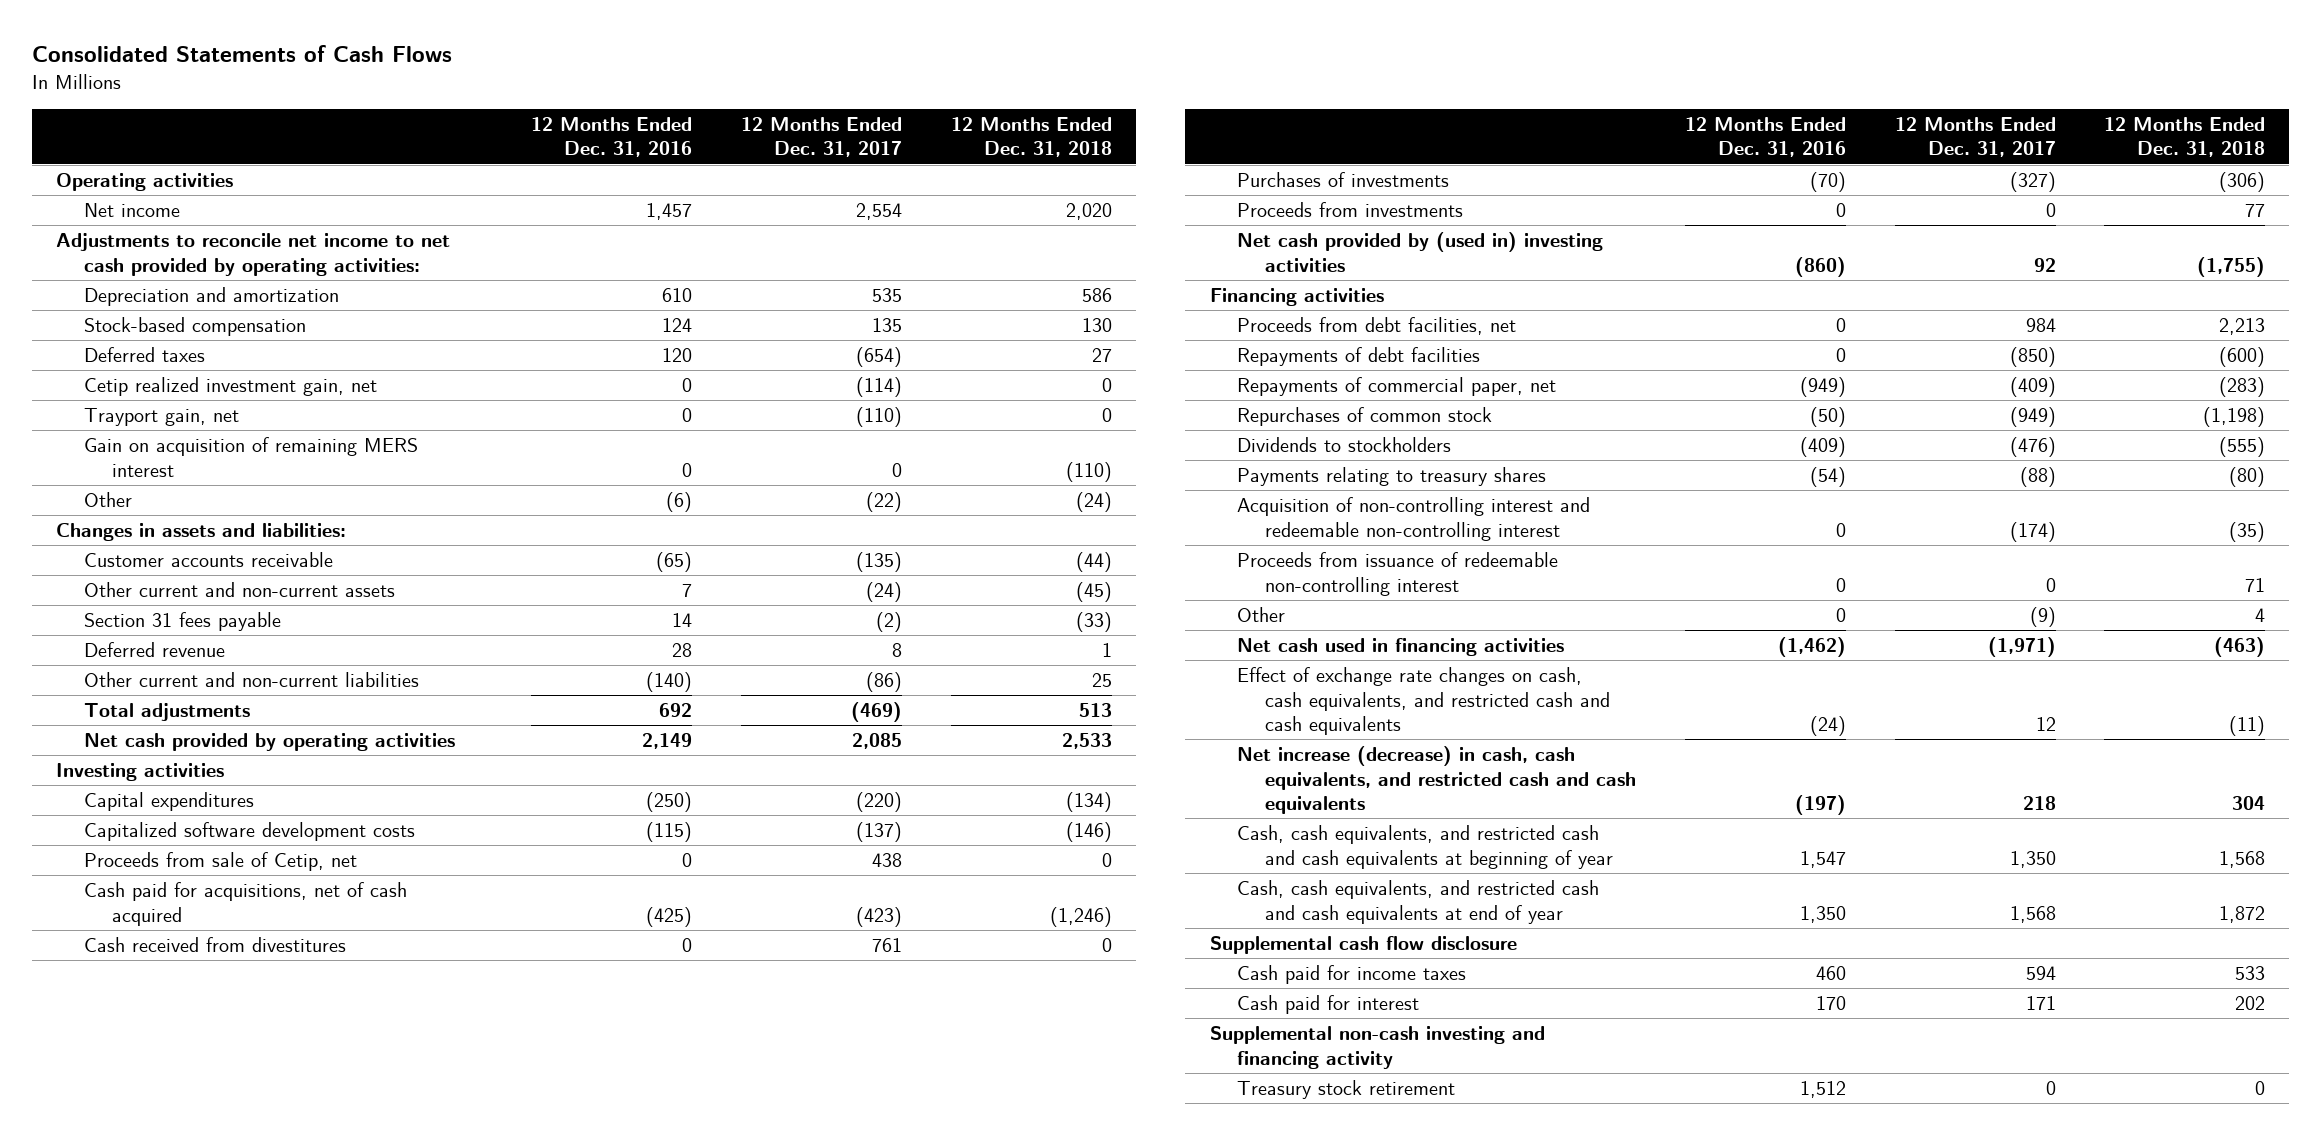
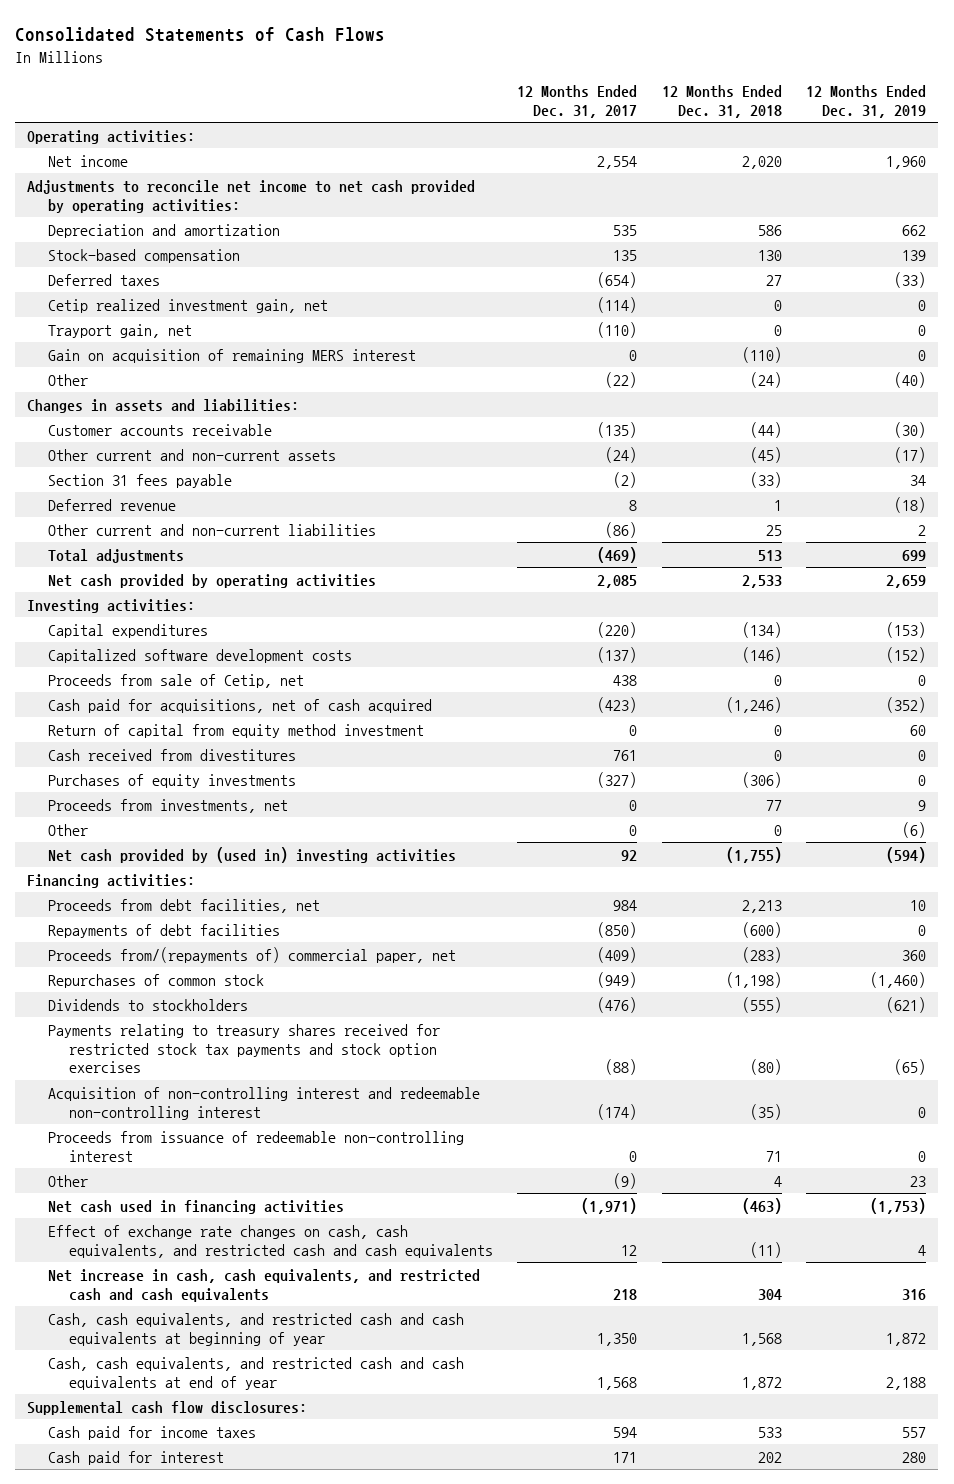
- | 12 Months Ended Dec. 31, 2016 | 12 Months Ended Dec. 31, 2017 | 12 Months Ended Dec. 31, 2018
+ | 12 Months Ended Dec. 31, 2017 | 12 Months Ended Dec. 31, 2018 | 12 Months Ended Dec. 31, 2019
- Operating activities
+ Operating activities:
- Investing activities
+ Investing activities:
+ Return of capital from equity method investment | 0 | 0 | 60
- Purchases of investments | (70) | (327) | (306)
- Proceeds from investments | 0 | 0 | 77
+ Purchases of equity investments | (327) | (306) | 0
+ Proceeds from investments, net | 0 | 77 | 9
+ Other | 0 | 0 | (6)
- Financing activities
+ Financing activities:
- Repayments of commercial paper, net | (949) | (409) | (283)
+ Proceeds from/(repayments of) commercial paper, net | (409) | (283) | 360
- Payments relating to treasury shares | (54) | (88) | (80)
+ Payments relating to treasury shares received for restricted stock tax payments and stock option exercises | (88) | (80) | (65)
- Net increase (decrease) in cash, cash equivalents, and restricted cash and cash equivalents | (197) | 218 | 304
+ Net increase in cash, cash equivalents, and restricted cash and cash equivalents | 218 | 304 | 316
- Supplemental cash flow disclosure
+ Supplemental cash flow disclosures:
- Supplemental non-cash investing and financing activity
- Treasury stock retirement | 1,512 | 0 | 0

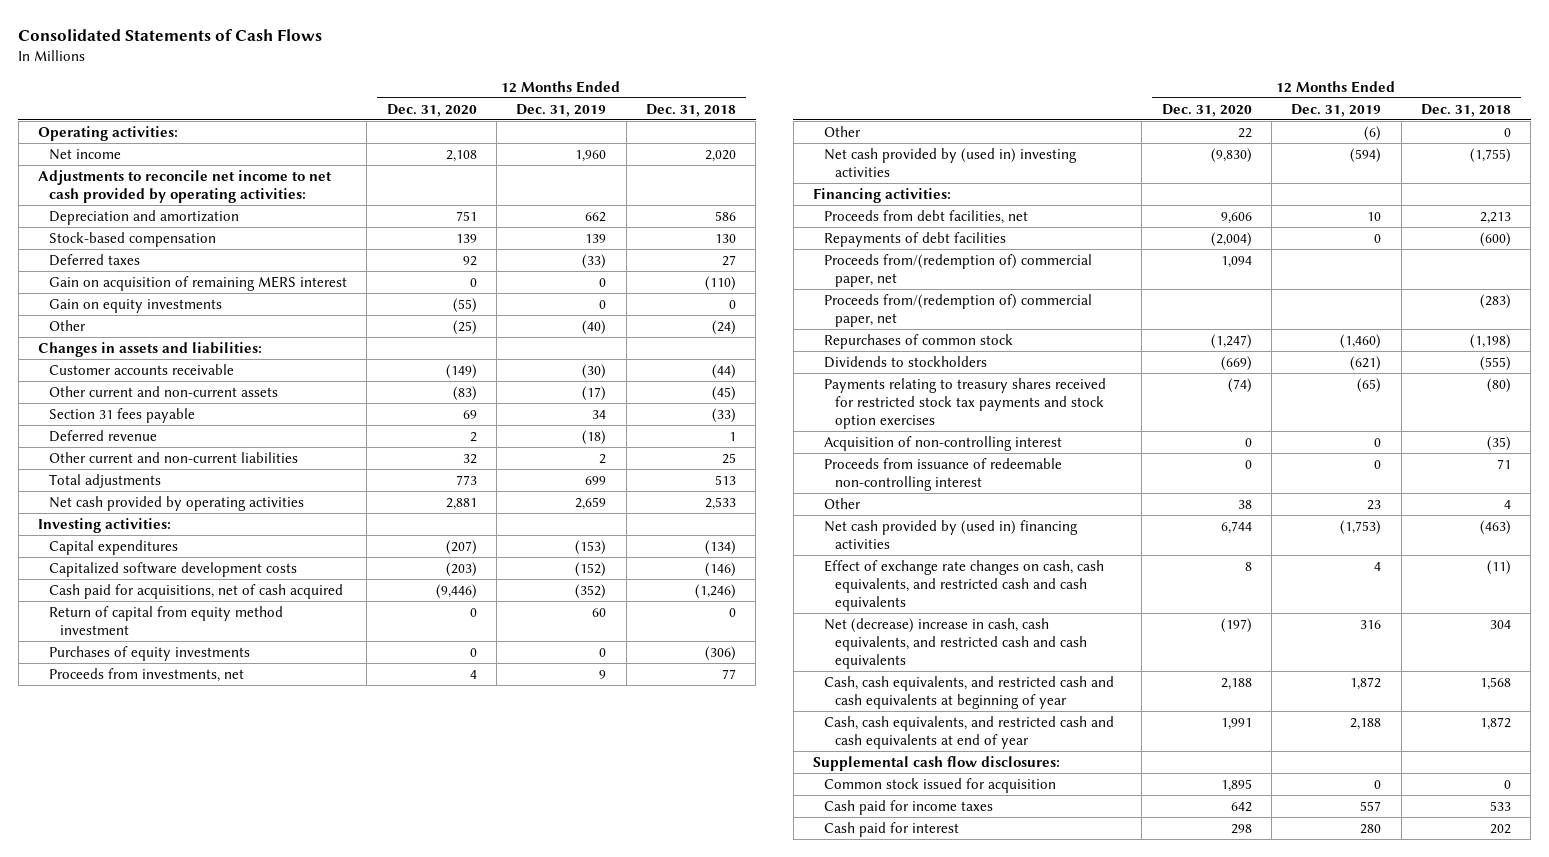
- | 12 Months Ended Dec. 31, 2017 | 12 Months Ended Dec. 31, 2018 | 12 Months Ended Dec. 31, 2019
+ | 12 Months Ended Dec. 31, 2020 | 12 Months Ended Dec. 31, 2019 | 12 Months Ended Dec. 31, 2018
- Cetip realized investment gain, net | (114) | 0 | 0
- Trayport gain, net | (110) | 0 | 0
+ Gain on equity investments | (55) | 0 | 0
- Proceeds from sale of Cetip, net | 438 | 0 | 0
- Cash received from divestitures | 761 | 0 | 0
- Proceeds from/(repayments of) commercial paper, net | (409) | (283) | 360
+ Proceeds from/(redemption of) commercial paper, net | 1,094 | |
+ Proceeds from/(redemption of) commercial paper, net | | | (283)
- Acquisition of non-controlling interest and redeemable non-controlling interest | (174) | (35) | 0
+ Acquisition of non-controlling interest | 0 | 0 | (35)
- Net cash used in financing activities | (1,971) | (463) | (1,753)
+ Net cash provided by (used in) financing activities | 6,744 | (1,753) | (463)
- Net increase in cash, cash equivalents, and restricted cash and cash equivalents | 218 | 304 | 316
+ Net (decrease) increase in cash, cash equivalents, and restricted cash and cash equivalents | (197) | 316 | 304
+ Common stock issued for acquisition | 1,895 | 0 | 0

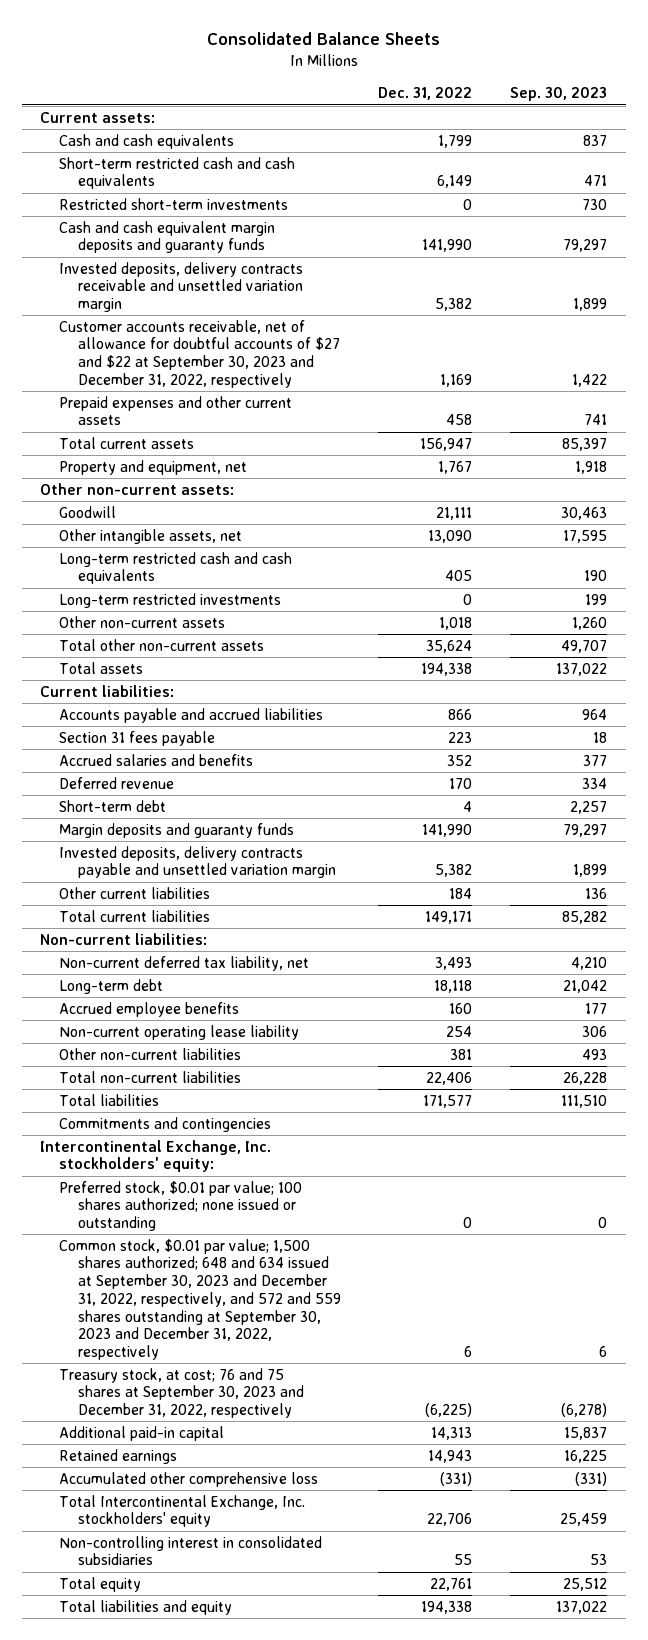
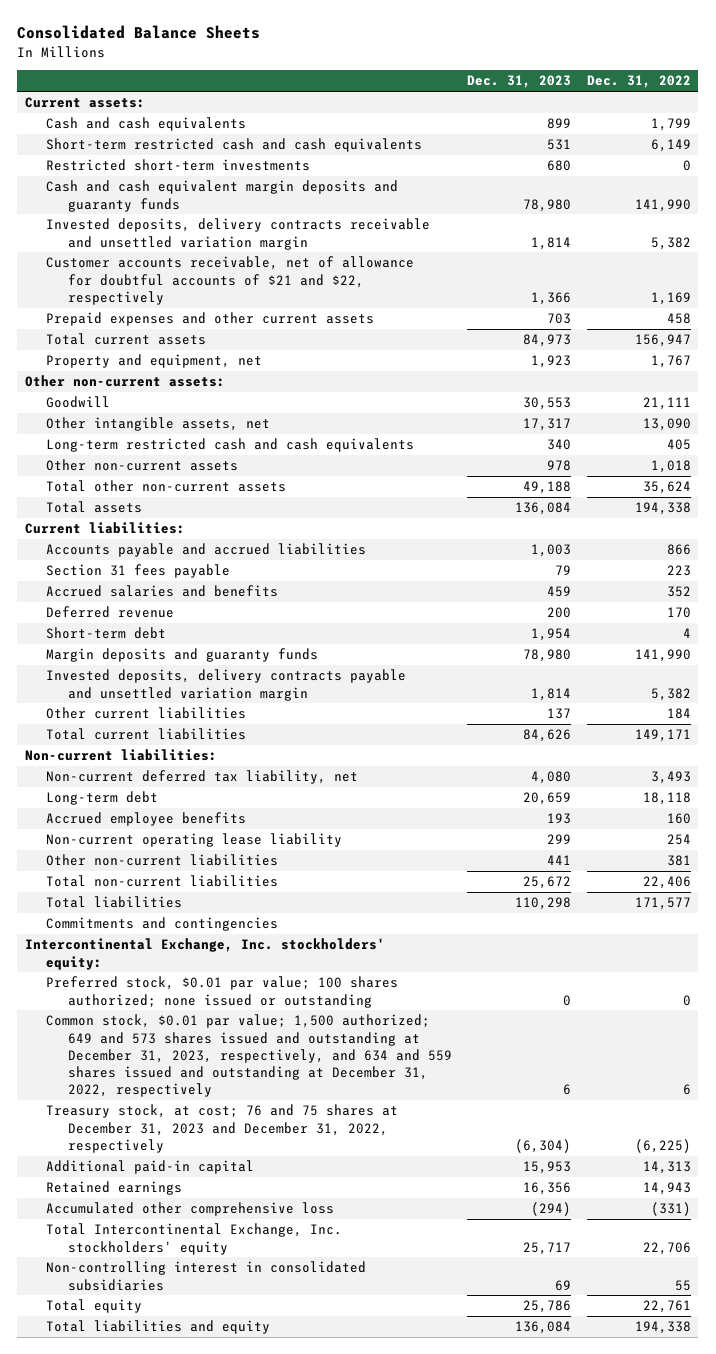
- | Dec. 31, 2022 | Sep. 30, 2023
+ | Dec. 31, 2023 | Dec. 31, 2022
- Customer accounts receivable, net of allowance for doubtful accounts of $27 and $22 at September 30, 2023 and December 31, 2022, respectively | 1,169 | 1,422
+ Customer accounts receivable, net of allowance for doubtful accounts of $21 and $22, respectively | 1,366 | 1,169
- Long-term restricted investments | 0 | 199
- Common stock, $0.01 par value; 1,500 shares authorized; 648 and 634 issued at September 30, 2023 and December 31, 2022, respectively, and 572 and 559 shares outstanding at September 30, 2023 and December 31, 2022, respectively | 6 | 6
- Treasury stock, at cost; 76 and 75 shares at September 30, 2023 and December 31, 2022, respectively | (6,225) | (6,278)
+ Common stock, $0.01 par value; 1,500 authorized; 649 and 573 shares issued and outstanding at December 31, 2023, respectively, and 634 and 559 shares issued and outstanding at December 31, 2022, respectively | 6 | 6
+ Treasury stock, at cost; 76 and 75 shares at December 31, 2023 and December 31, 2022, respectively | (6,304) | (6,225)

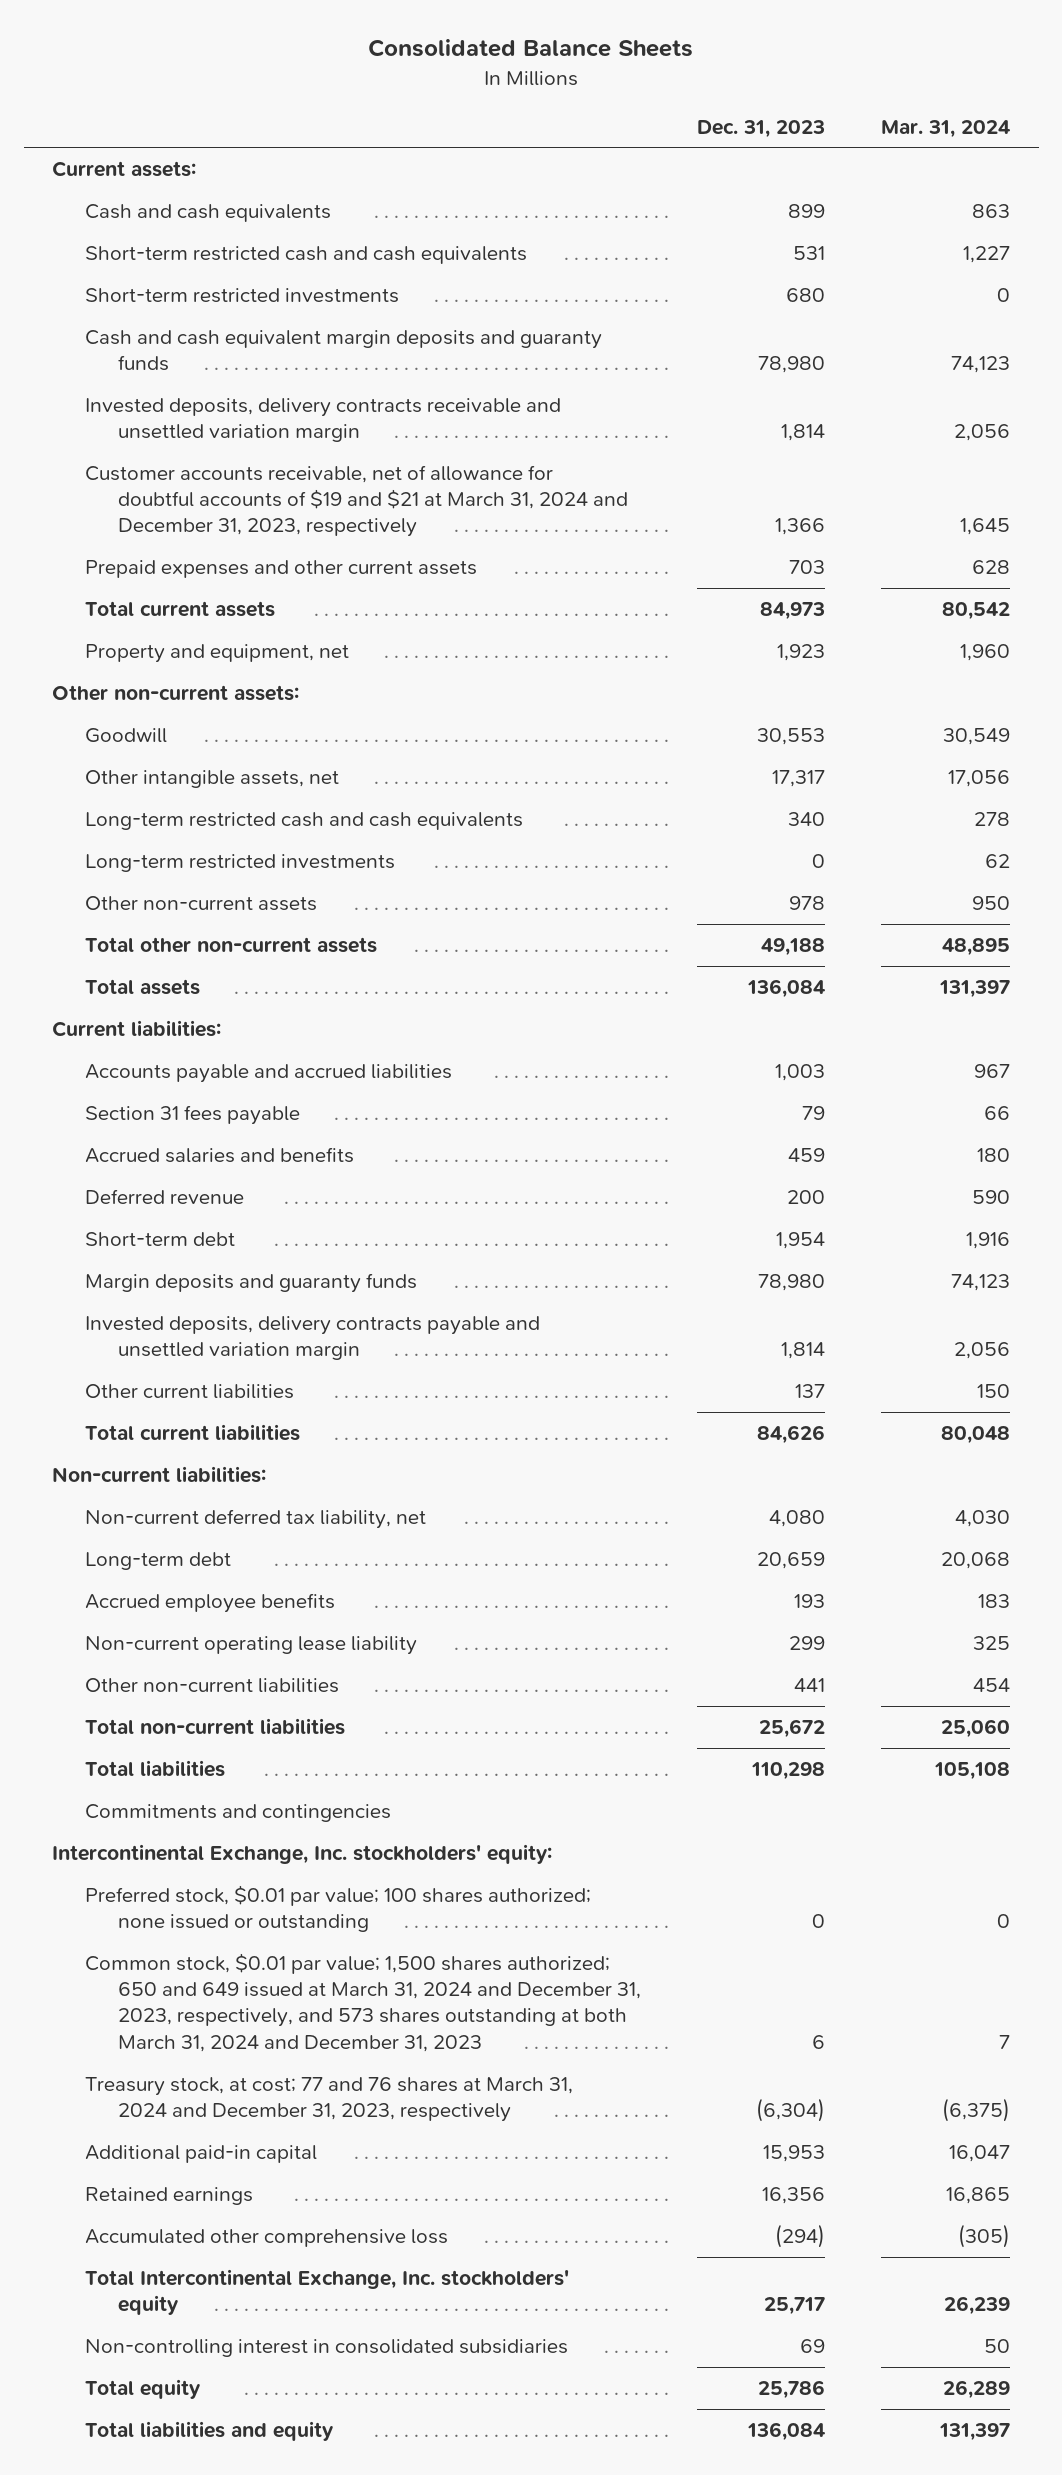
- | Dec. 31, 2023 | Dec. 31, 2022
+ | Dec. 31, 2023 | Mar. 31, 2024
- Restricted short-term investments | 680 | 0
+ Short-term restricted investments | 680 | 0
- Customer accounts receivable, net of allowance for doubtful accounts of $21 and $22, respectively | 1,366 | 1,169
+ Customer accounts receivable, net of allowance for doubtful accounts of $19 and $21 at March 31, 2024 and December 31, 2023, respectively | 1,366 | 1,645
+ Long-term restricted investments | 0 | 62
- Common stock, $0.01 par value; 1,500 authorized; 649 and 573 shares issued and outstanding at December 31, 2023, respectively, and 634 and 559 shares issued and outstanding at December 31, 2022, respectively | 6 | 6
- Treasury stock, at cost; 76 and 75 shares at December 31, 2023 and December 31, 2022, respectively | (6,304) | (6,225)
+ Common stock, $0.01 par value; 1,500 shares authorized; 650 and 649 issued at March 31, 2024 and December 31, 2023, respectively, and 573 shares outstanding at both March 31, 2024 and December 31, 2023 | 6 | 7
+ Treasury stock, at cost; 77 and 76 shares at March 31, 2024 and December 31, 2023, respectively | (6,304) | (6,375)

